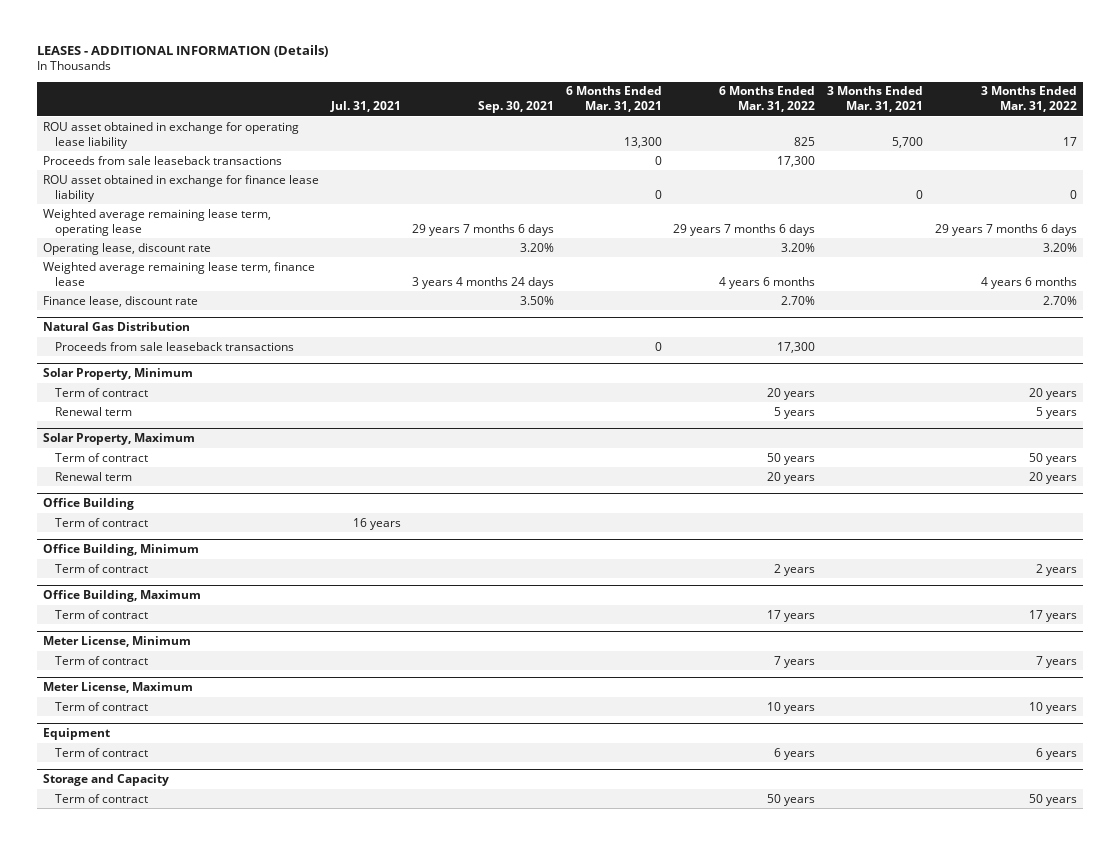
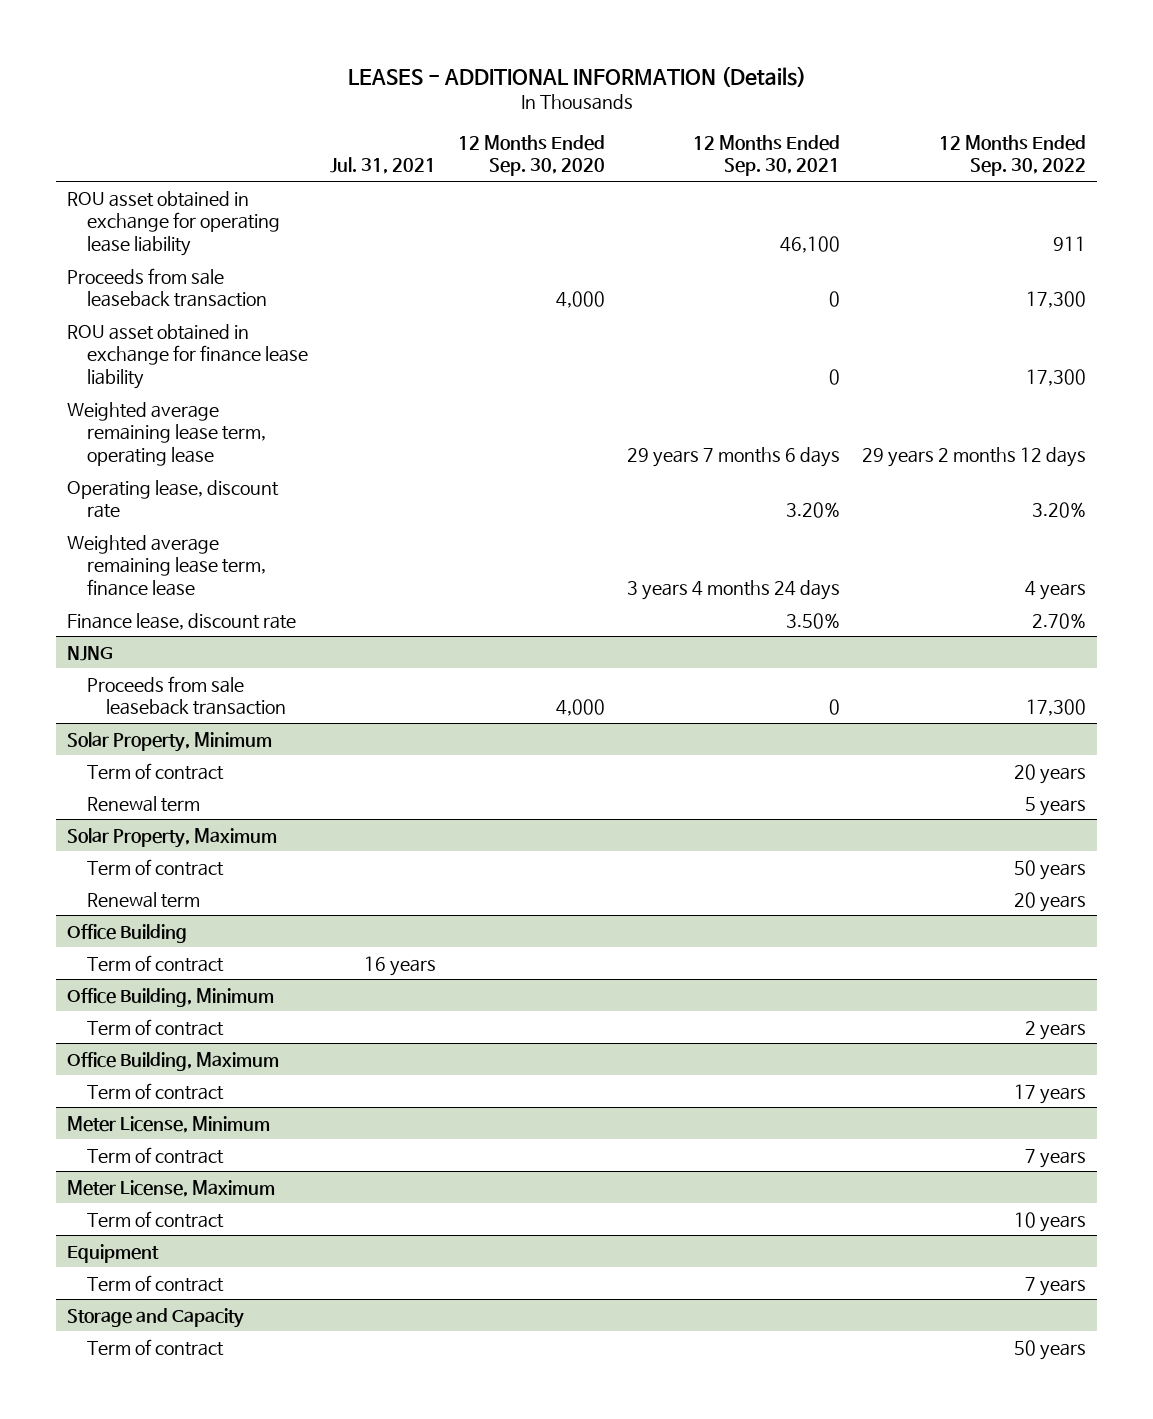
- | Jul. 31, 2021 | Sep. 30, 2021 | 6 Months Ended Mar. 31, 2021 | 6 Months Ended Mar. 31, 2022 | 3 Months Ended Mar. 31, 2021 | 3 Months Ended Mar. 31, 2022
+ | Jul. 31, 2021 | 12 Months Ended Sep. 30, 2020 | 12 Months Ended Sep. 30, 2021 | 12 Months Ended Sep. 30, 2022
- Proceeds from sale leaseback transactions | | | 0 | 17,300 | |
+ Proceeds from sale leaseback transaction | | 4,000 | 0 | 17,300
- Natural Gas Distribution
- Proceeds from sale leaseback transactions | | | 0 | 17,300 | |
+ NJNG
+ Proceeds from sale leaseback transaction | | 4,000 | 0 | 17,300

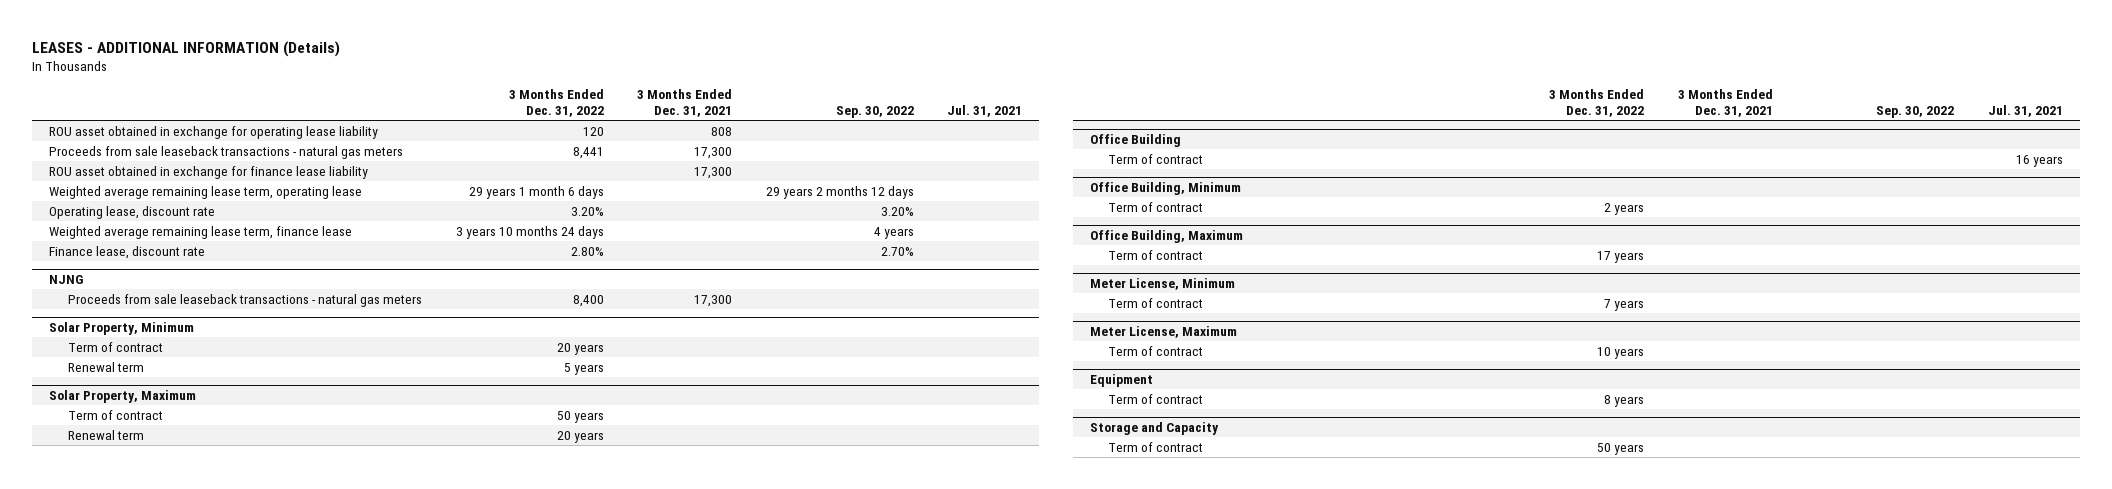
- | Jul. 31, 2021 | 12 Months Ended Sep. 30, 2020 | 12 Months Ended Sep. 30, 2021 | 12 Months Ended Sep. 30, 2022
+ | 3 Months Ended Dec. 31, 2022 | 3 Months Ended Dec. 31, 2021 | Sep. 30, 2022 | Jul. 31, 2021
- Proceeds from sale leaseback transaction | | 4,000 | 0 | 17,300
+ Proceeds from sale leaseback transactions - natural gas meters | 8,441 | 17,300 | |
@ NJNG
- Proceeds from sale leaseback transaction | | 4,000 | 0 | 17,300
+ Proceeds from sale leaseback transactions - natural gas meters | 8,400 | 17,300 | |

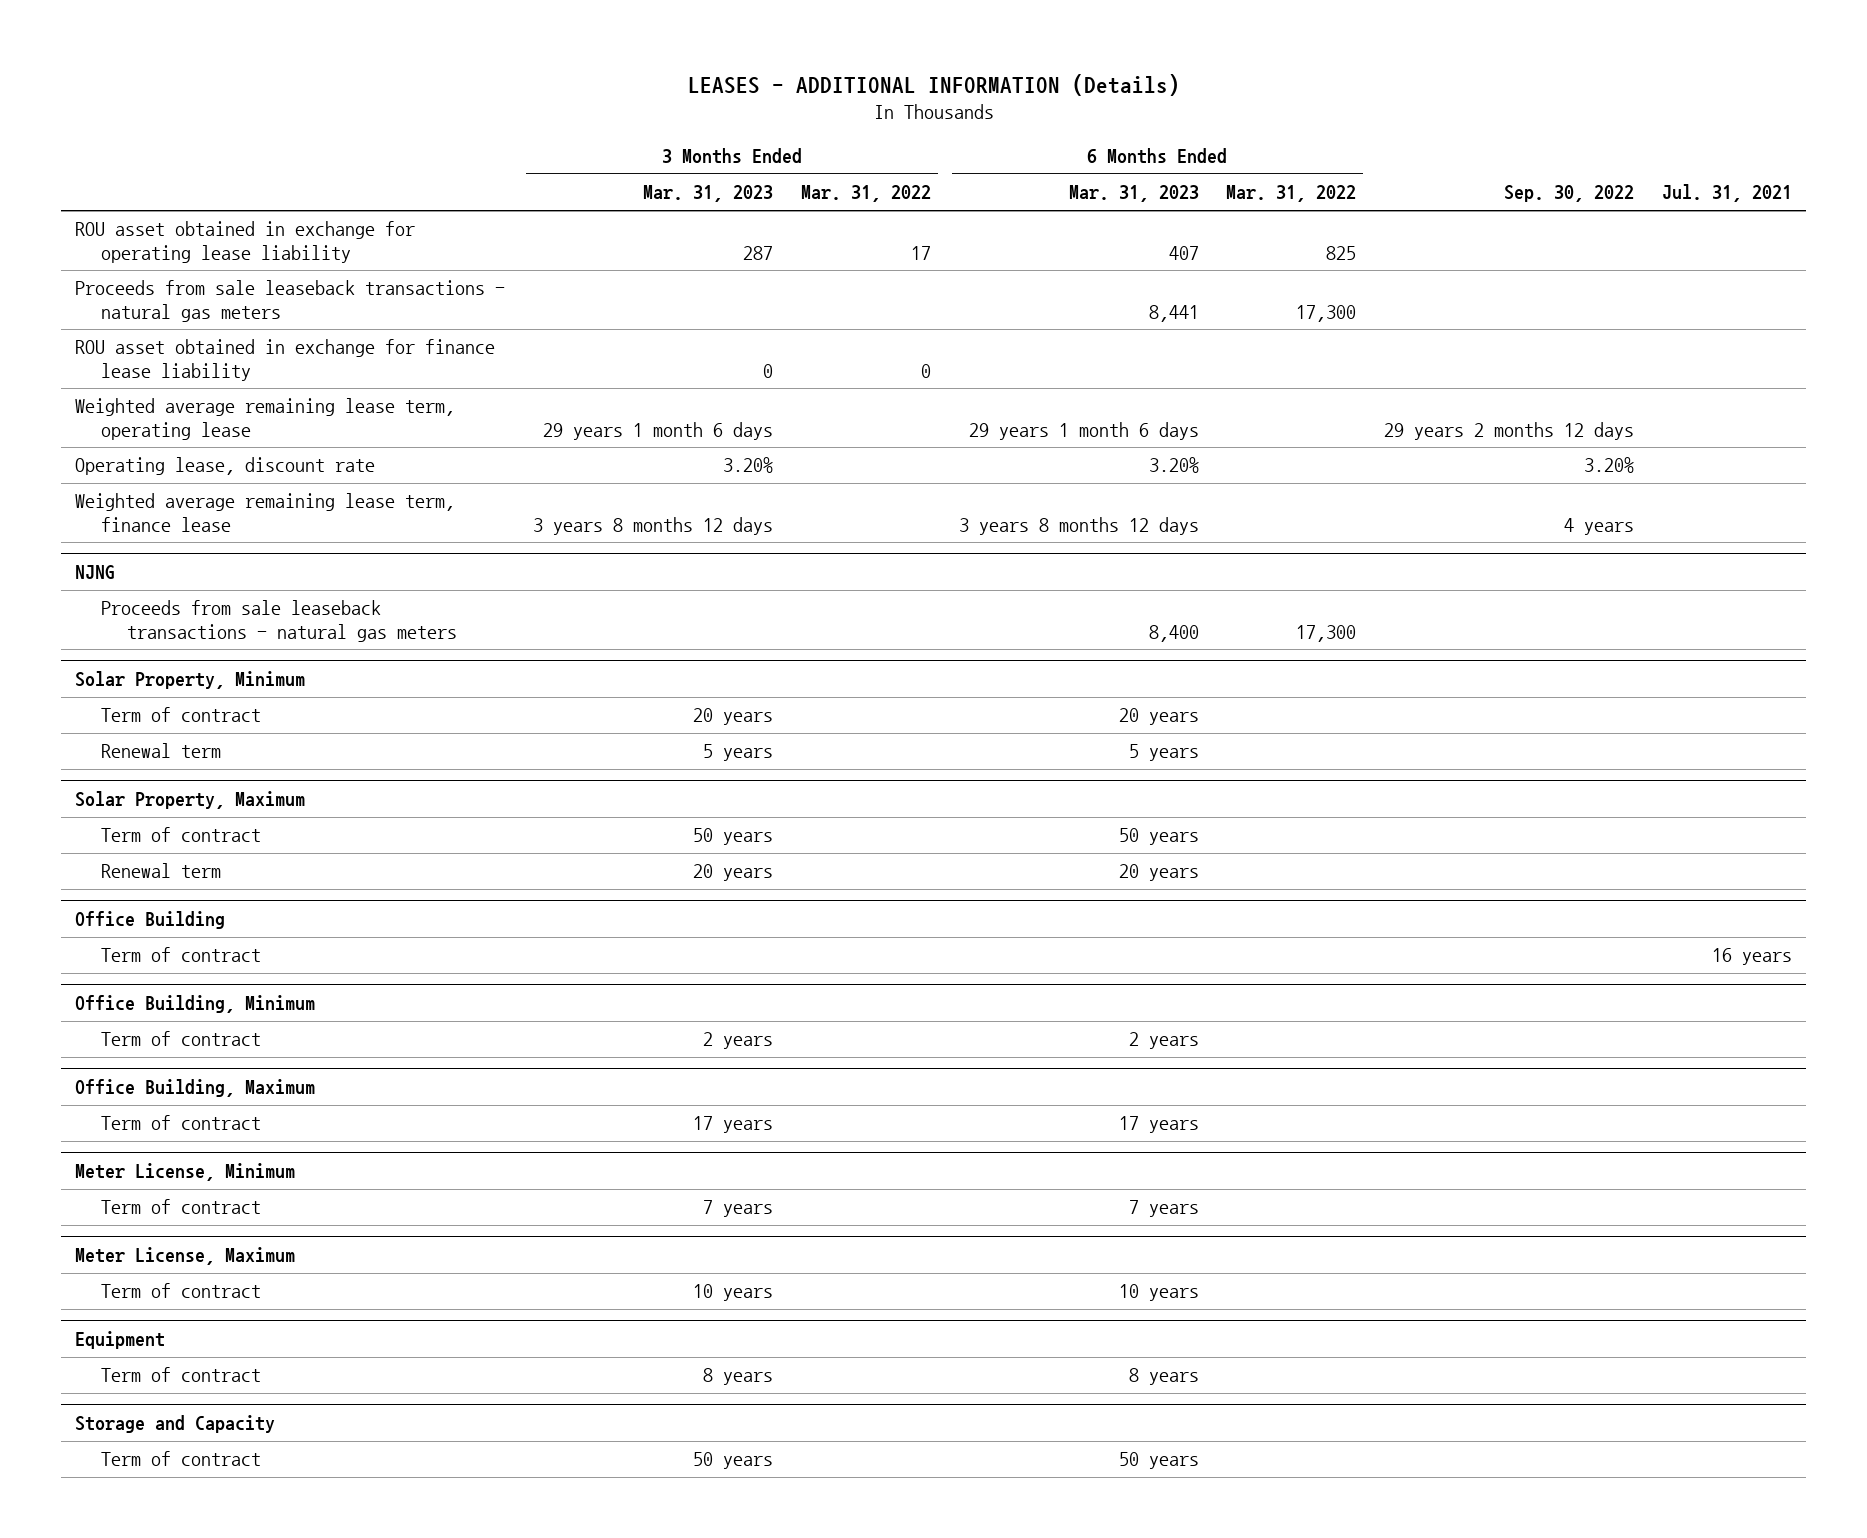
- | 3 Months Ended Dec. 31, 2022 | 3 Months Ended Dec. 31, 2021 | Sep. 30, 2022 | Jul. 31, 2021
+ | 3 Months Ended Mar. 31, 2023 | 3 Months Ended Mar. 31, 2022 | 6 Months Ended Mar. 31, 2023 | 6 Months Ended Mar. 31, 2022 | Sep. 30, 2022 | Jul. 31, 2021
- Finance lease, discount rate | 2.80% | | 2.70% |

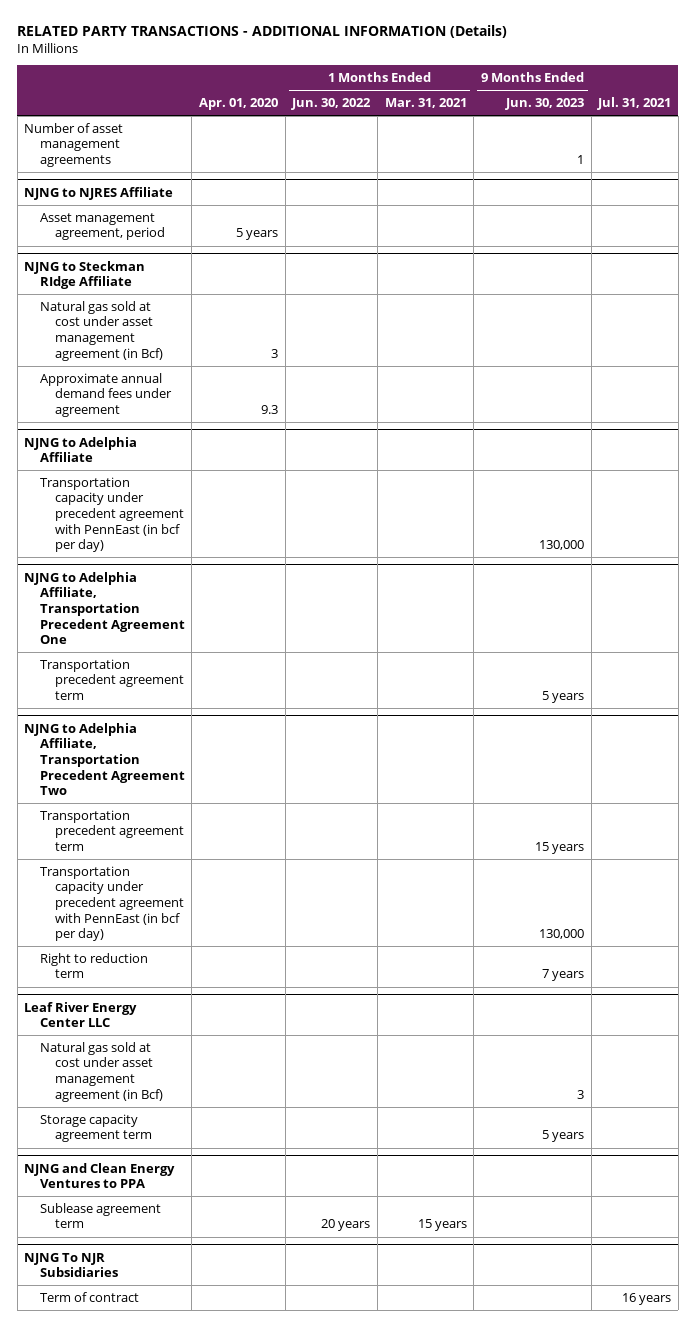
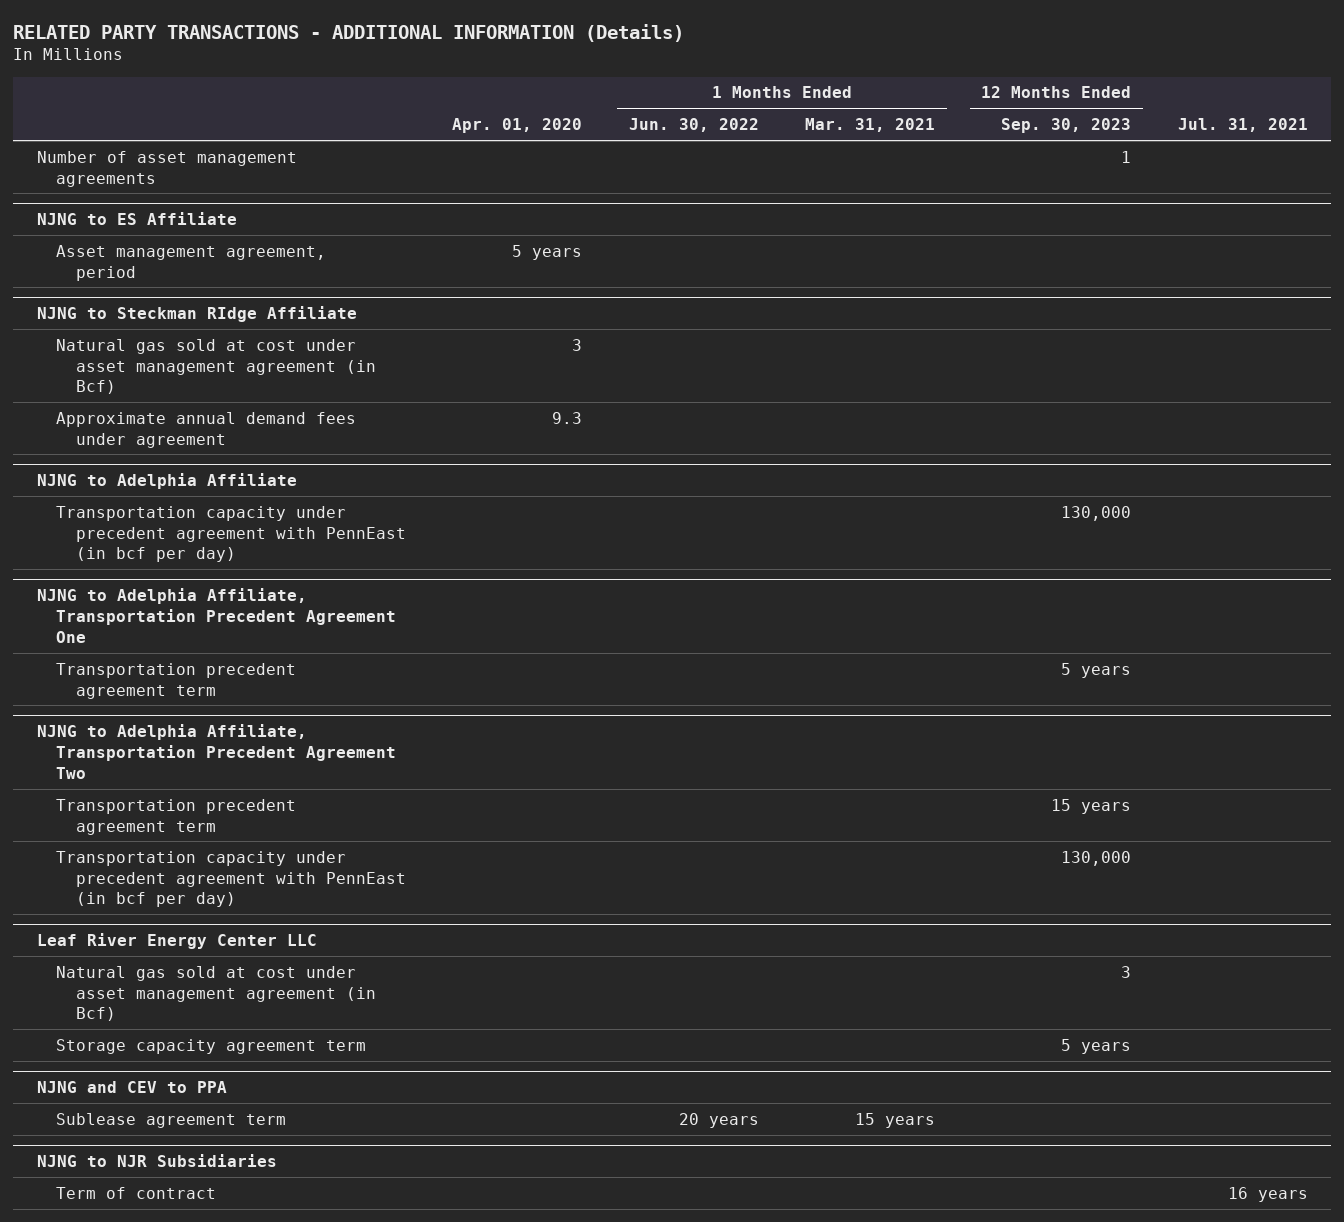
- | Apr. 01, 2020 | 1 Months Ended Jun. 30, 2022 | 1 Months Ended Mar. 31, 2021 | 9 Months Ended Jun. 30, 2023 | Jul. 31, 2021
+ | Apr. 01, 2020 | 1 Months Ended Jun. 30, 2022 | 1 Months Ended Mar. 31, 2021 | 12 Months Ended Sep. 30, 2023 | Jul. 31, 2021
- NJNG to NJRES Affiliate
+ NJNG to ES Affiliate
@ NJNG to Adelphia Affiliate, Transportation Precedent Agreement Two
- Right to reduction term | | | | 7 years |
- NJNG and Clean Energy Ventures to PPA
+ NJNG and CEV to PPA
- NJNG To NJR Subsidiaries
+ NJNG to NJR Subsidiaries

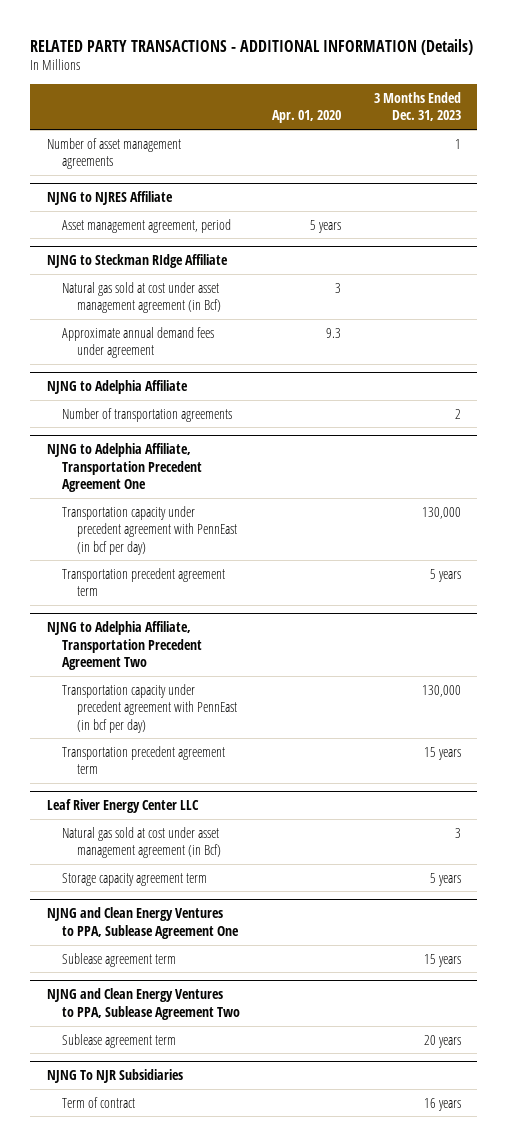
- | Apr. 01, 2020 | 1 Months Ended Jun. 30, 2022 | 1 Months Ended Mar. 31, 2021 | 12 Months Ended Sep. 30, 2023 | Jul. 31, 2021
+ | Apr. 01, 2020 | 3 Months Ended Dec. 31, 2023
- NJNG to ES Affiliate
+ NJNG to NJRES Affiliate
@ NJNG to Adelphia Affiliate
- Transportation capacity under precedent agreement with PennEast (in bcf per day) | | | | 130,000 |
+ Number of transportation agreements | | 2
@ NJNG to Adelphia Affiliate, Transportation Precedent Agreement One
+ Transportation capacity under precedent agreement with PennEast (in bcf per day) | | 130,000
@ NJNG to Adelphia Affiliate, Transportation Precedent Agreement Two
moved down: Transportation precedent agreement term | | 15 years
- NJNG and CEV to PPA
- Sublease agreement term | | 20 years | 15 years | |
- NJNG to NJR Subsidiaries
+ NJNG and Clean Energy Ventures to PPA, Sublease Agreement One
+ Sublease agreement term | | 15 years
+ NJNG and Clean Energy Ventures to PPA, Sublease Agreement Two
+ Sublease agreement term | | 20 years
+ NJNG To NJR Subsidiaries

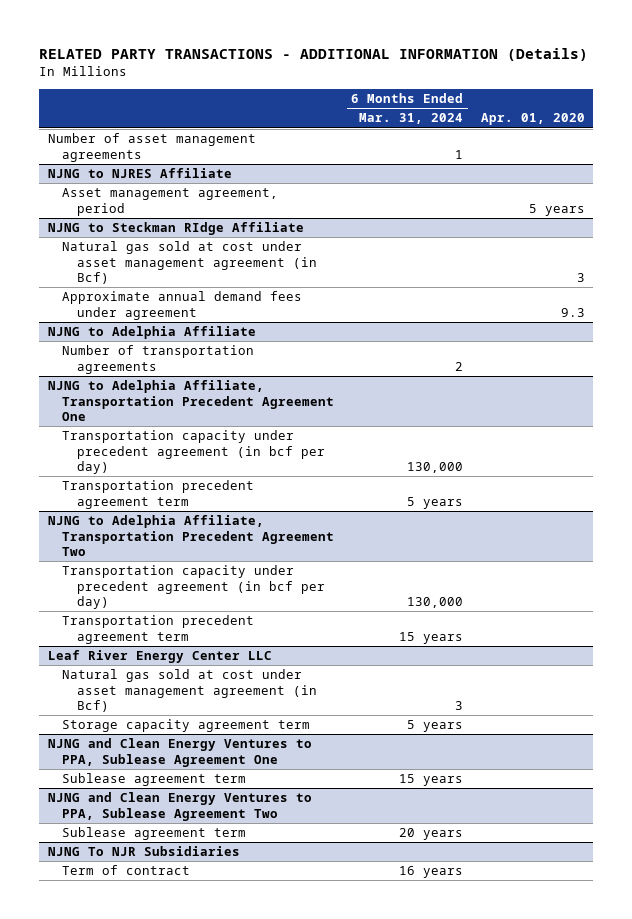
- | Apr. 01, 2020 | 3 Months Ended Dec. 31, 2023
+ | 6 Months Ended Mar. 31, 2024 | Apr. 01, 2020
@ NJNG to Adelphia Affiliate, Transportation Precedent Agreement One
- Transportation capacity under precedent agreement with PennEast (in bcf per day) | | 130,000
+ Transportation capacity under precedent agreement (in bcf per day) | 130,000 |
@ NJNG to Adelphia Affiliate, Transportation Precedent Agreement Two
- Transportation capacity under precedent agreement with PennEast (in bcf per day) | | 130,000
+ Transportation capacity under precedent agreement (in bcf per day) | 130,000 |

